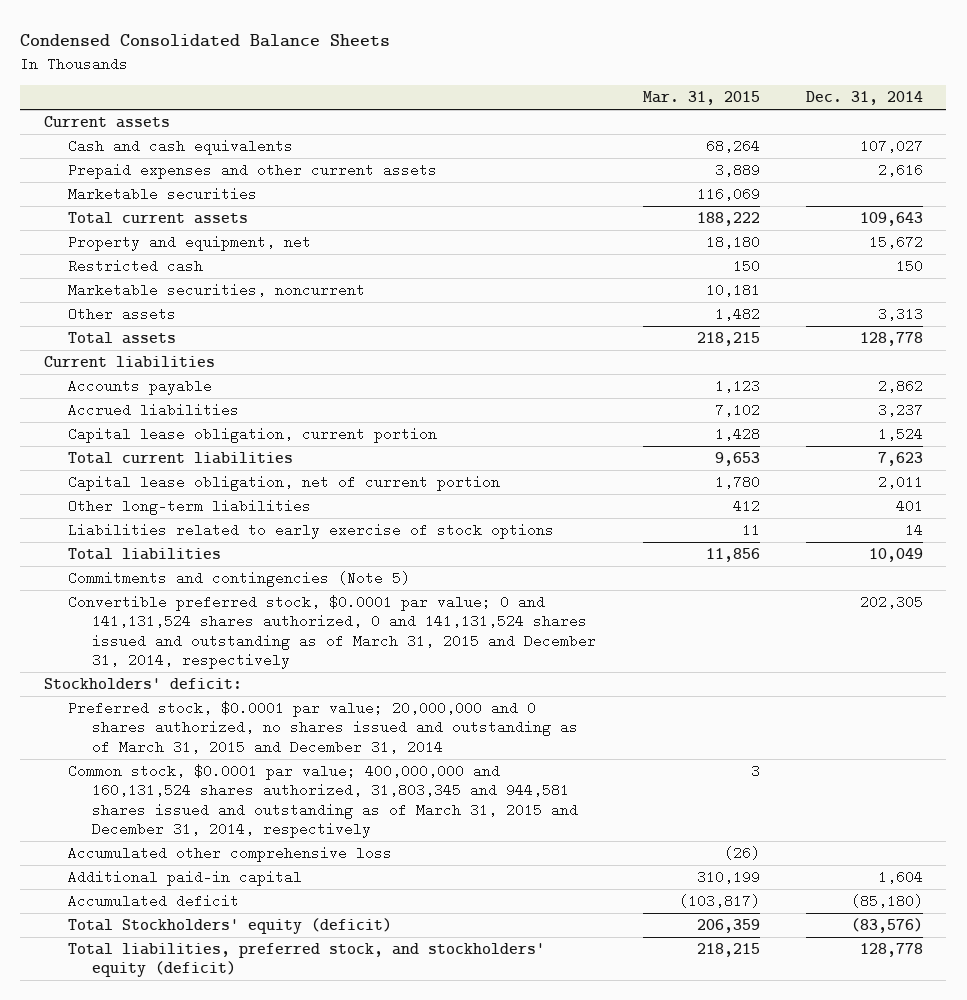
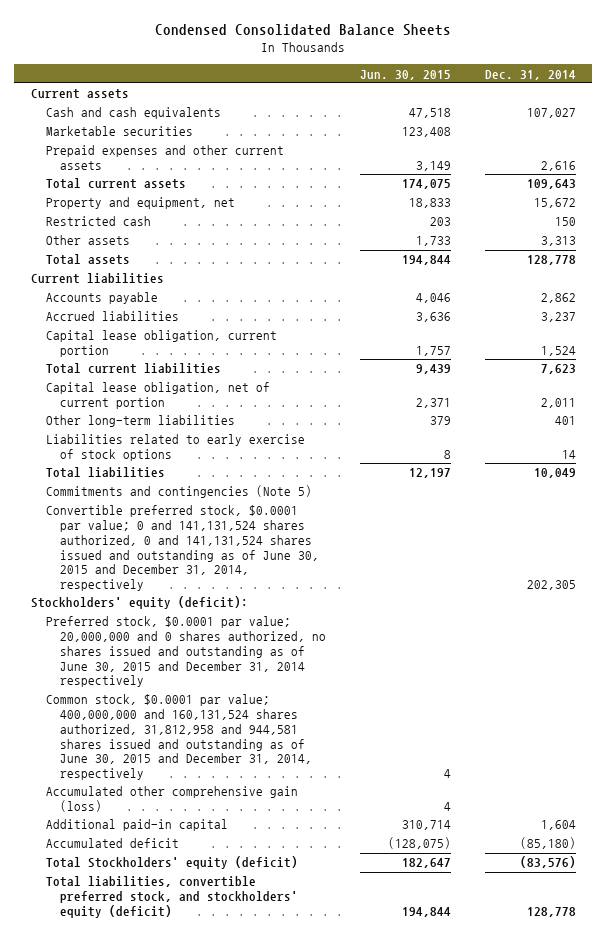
- | Mar. 31, 2015 | Dec. 31, 2014
+ | Jun. 30, 2015 | Dec. 31, 2014
moved down: Prepaid expenses and other current assets | 3,149 | 2,616
- Marketable securities, noncurrent | 10,181 |
- Convertible preferred stock, $0.0001 par value; 0 and 141,131,524 shares authorized, 0 and 141,131,524 shares issued and outstanding as of March 31, 2015 and December 31, 2014, respectively | | 202,305
- Stockholders' deficit:
- Preferred stock, $0.0001 par value; 20,000,000 and 0 shares authorized, no shares issued and outstanding as of March 31, 2015 and December 31, 2014
- Common stock, $0.0001 par value; 400,000,000 and 160,131,524 shares authorized, 31,803,345 and 944,581 shares issued and outstanding as of March 31, 2015 and December 31, 2014, respectively | 3 |
- Accumulated other comprehensive loss | (26) |
+ Convertible preferred stock, $0.0001 par value; 0 and 141,131,524 shares authorized, 0 and 141,131,524 shares issued and outstanding as of June 30, 2015 and December 31, 2014, respectively | | 202,305
+ Stockholders' equity (deficit):
+ Preferred stock, $0.0001 par value; 20,000,000 and 0 shares authorized, no shares issued and outstanding as of June 30, 2015 and December 31, 2014 respectively
+ Common stock, $0.0001 par value; 400,000,000 and 160,131,524 shares authorized, 31,812,958 and 944,581 shares issued and outstanding as of June 30, 2015 and December 31, 2014, respectively | 4 |
+ Accumulated other comprehensive gain (loss) | 4 |
- Total liabilities, preferred stock, and stockholders' equity (deficit) | 218,215 | 128,778
+ Total liabilities, convertible preferred stock, and stockholders' equity (deficit) | 194,844 | 128,778

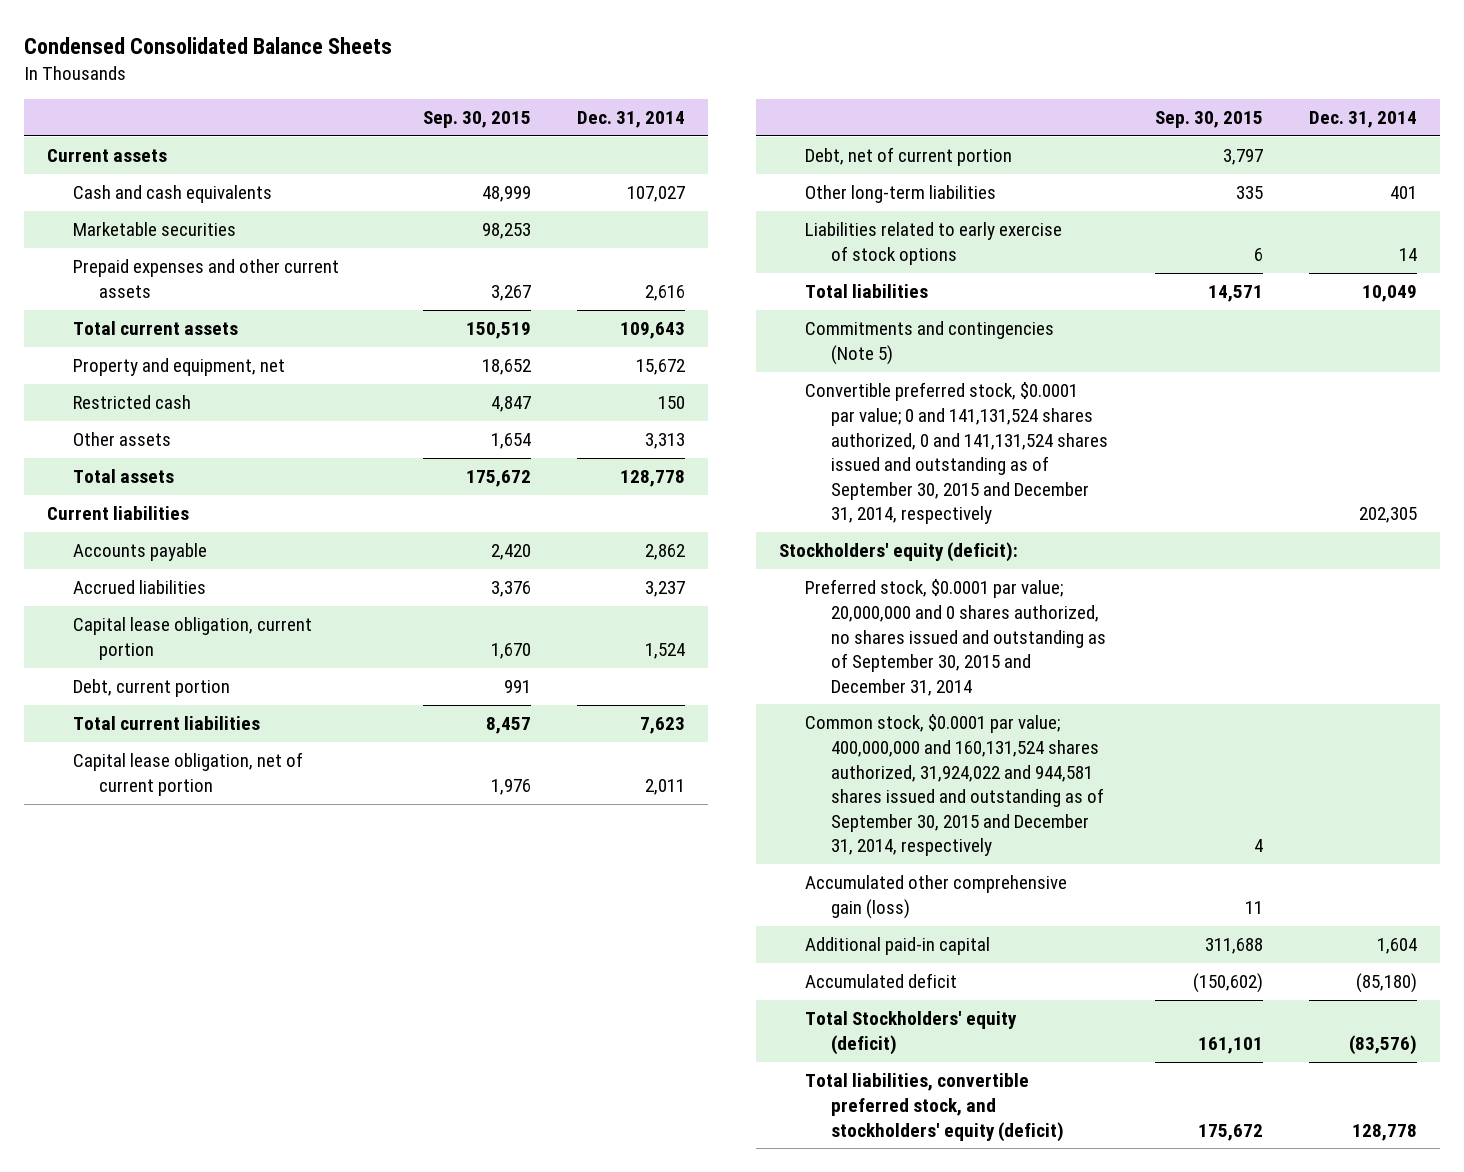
- | Jun. 30, 2015 | Dec. 31, 2014
+ | Sep. 30, 2015 | Dec. 31, 2014
+ Debt, current portion | 991 |
+ Debt, net of current portion | 3,797 |
- Convertible preferred stock, $0.0001 par value; 0 and 141,131,524 shares authorized, 0 and 141,131,524 shares issued and outstanding as of June 30, 2015 and December 31, 2014, respectively | | 202,305
+ Convertible preferred stock, $0.0001 par value; 0 and 141,131,524 shares authorized, 0 and 141,131,524 shares issued and outstanding as of September 30, 2015 and December 31, 2014, respectively | | 202,305
- Preferred stock, $0.0001 par value; 20,000,000 and 0 shares authorized, no shares issued and outstanding as of June 30, 2015 and December 31, 2014 respectively
- Common stock, $0.0001 par value; 400,000,000 and 160,131,524 shares authorized, 31,812,958 and 944,581 shares issued and outstanding as of June 30, 2015 and December 31, 2014, respectively | 4 |
+ Preferred stock, $0.0001 par value; 20,000,000 and 0 shares authorized, no shares issued and outstanding as of September 30, 2015 and December 31, 2014
+ Common stock, $0.0001 par value; 400,000,000 and 160,131,524 shares authorized, 31,924,022 and 944,581 shares issued and outstanding as of September 30, 2015 and December 31, 2014, respectively | 4 |

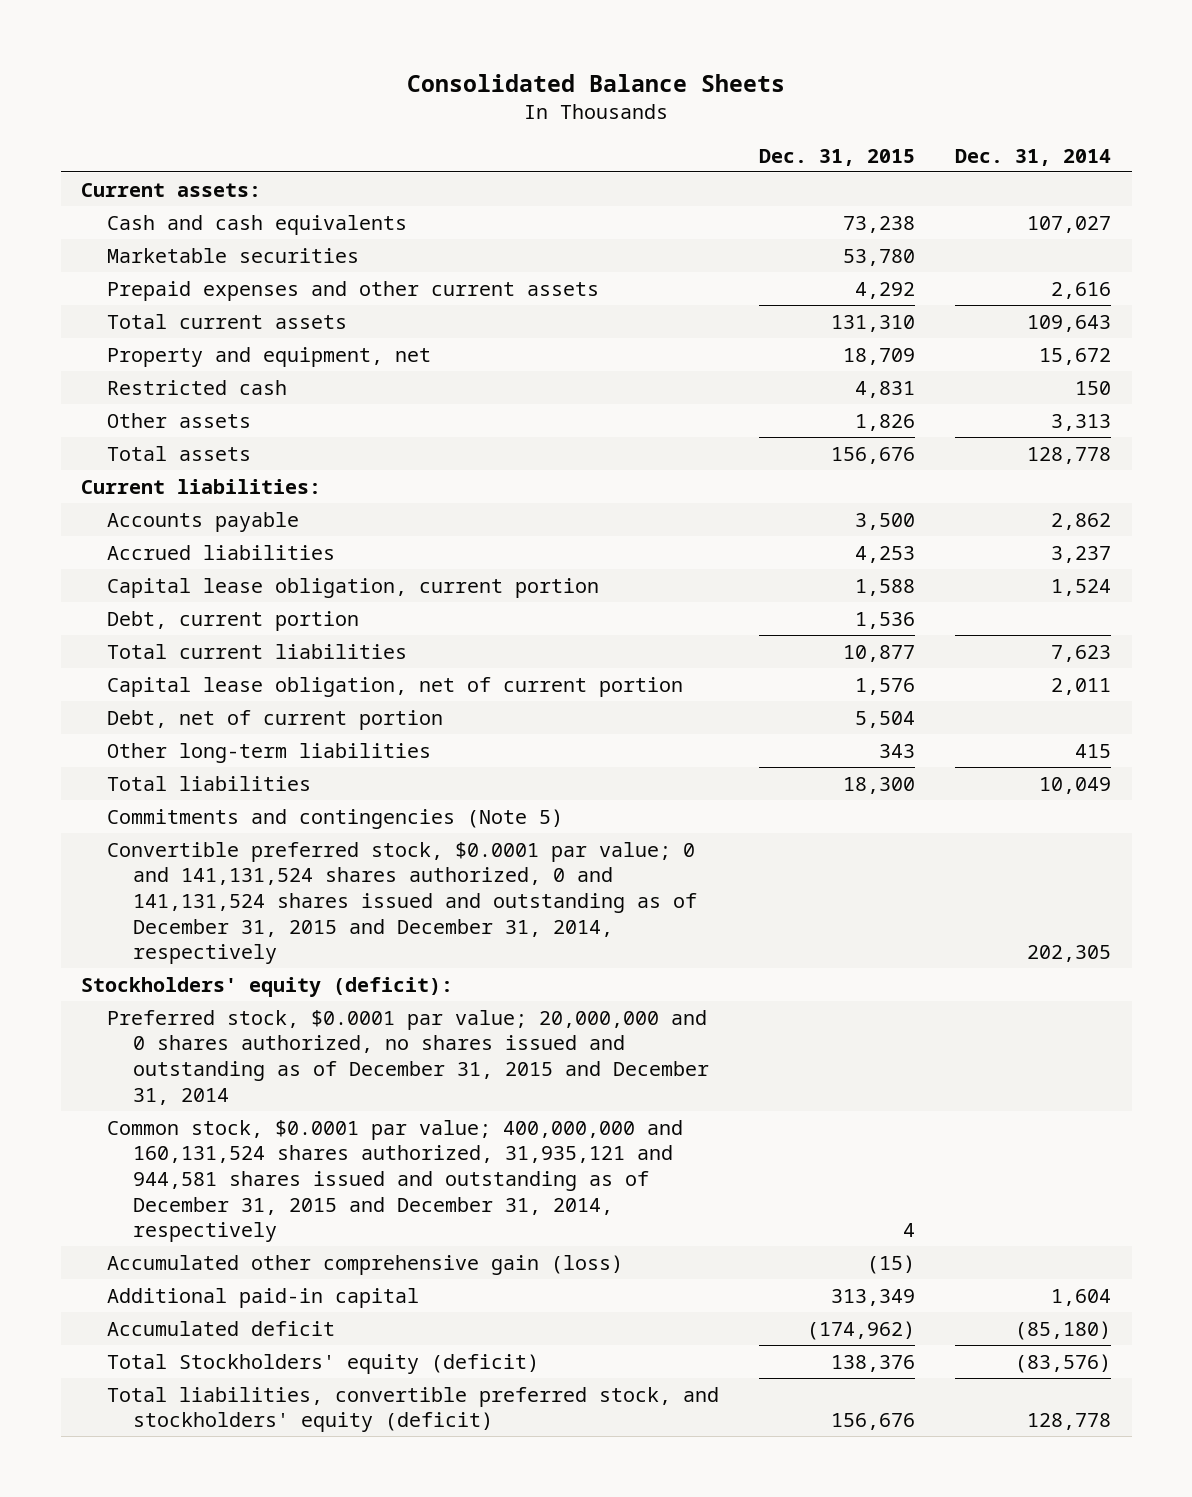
- Condensed Consolidated Balance Sheets
+ Consolidated Balance Sheets
- | Sep. 30, 2015 | Dec. 31, 2014
+ | Dec. 31, 2015 | Dec. 31, 2014
- Current assets
+ Current assets:
- Current liabilities
+ Current liabilities:
- Other long-term liabilities | 335 | 401
- Liabilities related to early exercise of stock options | 6 | 14
+ Other long-term liabilities | 343 | 415
- Convertible preferred stock, $0.0001 par value; 0 and 141,131,524 shares authorized, 0 and 141,131,524 shares issued and outstanding as of September 30, 2015 and December 31, 2014, respectively | | 202,305
+ Convertible preferred stock, $0.0001 par value; 0 and 141,131,524 shares authorized, 0 and 141,131,524 shares issued and outstanding as of December 31, 2015 and December 31, 2014, respectively | | 202,305
- Preferred stock, $0.0001 par value; 20,000,000 and 0 shares authorized, no shares issued and outstanding as of September 30, 2015 and December 31, 2014
- Common stock, $0.0001 par value; 400,000,000 and 160,131,524 shares authorized, 31,924,022 and 944,581 shares issued and outstanding as of September 30, 2015 and December 31, 2014, respectively | 4 |
+ Preferred stock, $0.0001 par value; 20,000,000 and 0 shares authorized, no shares issued and outstanding as of December 31, 2015 and December 31, 2014
+ Common stock, $0.0001 par value; 400,000,000 and 160,131,524 shares authorized, 31,935,121 and 944,581 shares issued and outstanding as of December 31, 2015 and December 31, 2014, respectively | 4 |

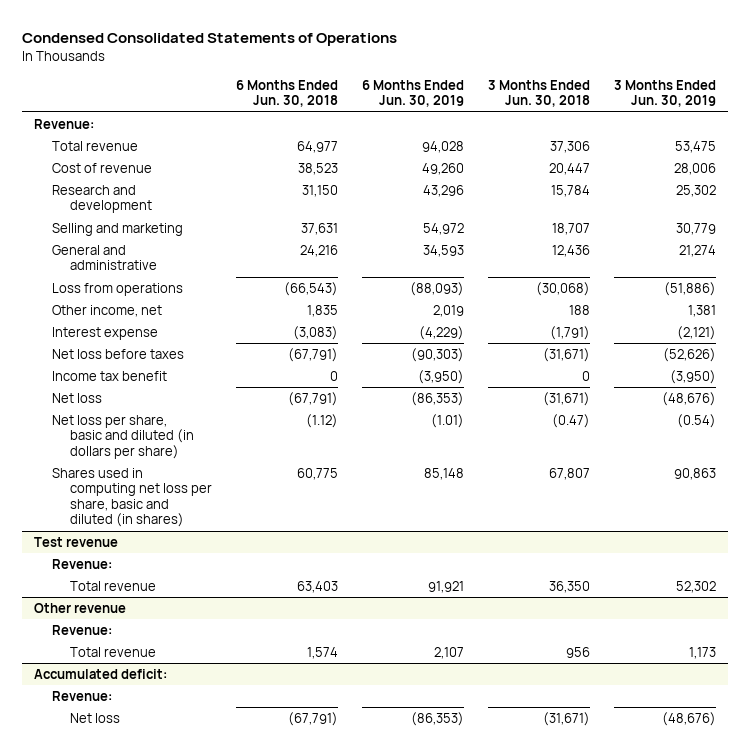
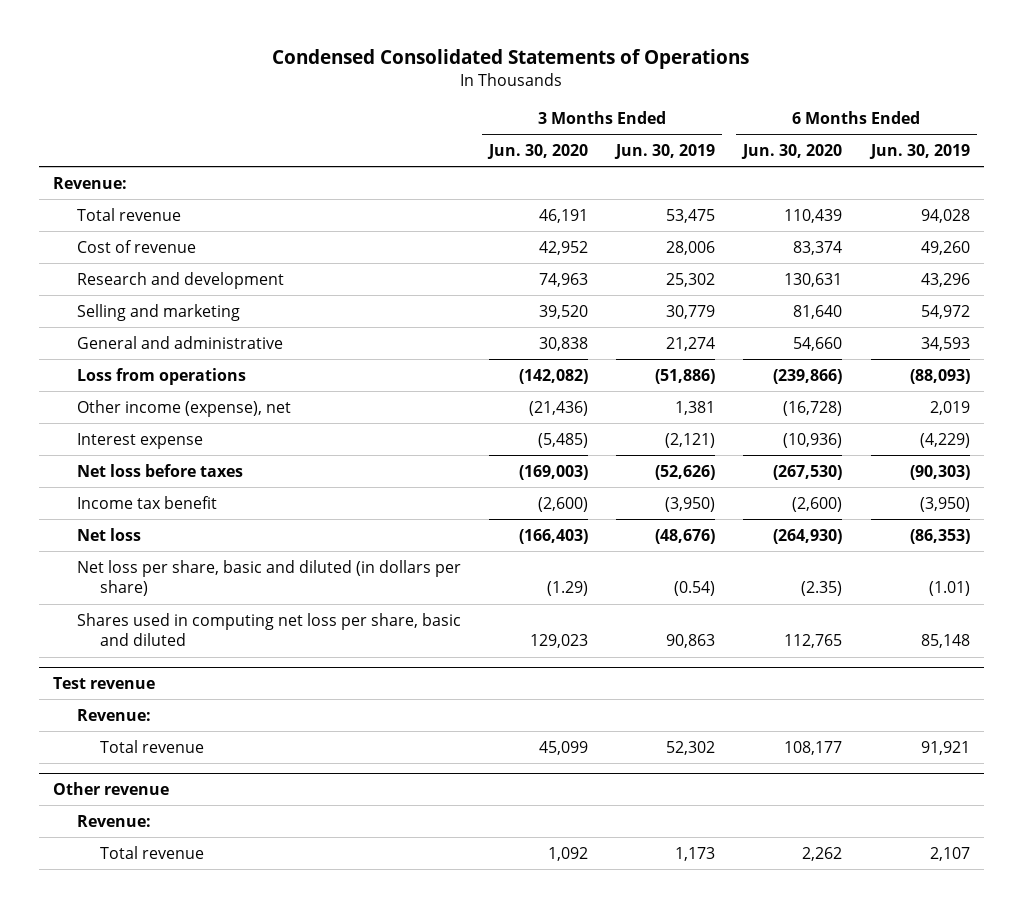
- | 6 Months Ended Jun. 30, 2018 | 6 Months Ended Jun. 30, 2019 | 3 Months Ended Jun. 30, 2018 | 3 Months Ended Jun. 30, 2019
+ | 3 Months Ended Jun. 30, 2020 | 3 Months Ended Jun. 30, 2019 | 6 Months Ended Jun. 30, 2020 | 6 Months Ended Jun. 30, 2019
- Other income, net | 1,835 | 2,019 | 188 | 1,381
+ Other income (expense), net | (21,436) | 1,381 | (16,728) | 2,019
- Shares used in computing net loss per share, basic and diluted (in shares) | 60,775 | 85,148 | 67,807 | 90,863
+ Shares used in computing net loss per share, basic and diluted | 129,023 | 90,863 | 112,765 | 85,148
- Accumulated deficit:
- Revenue:
- Net loss | (67,791) | (86,353) | (31,671) | (48,676)

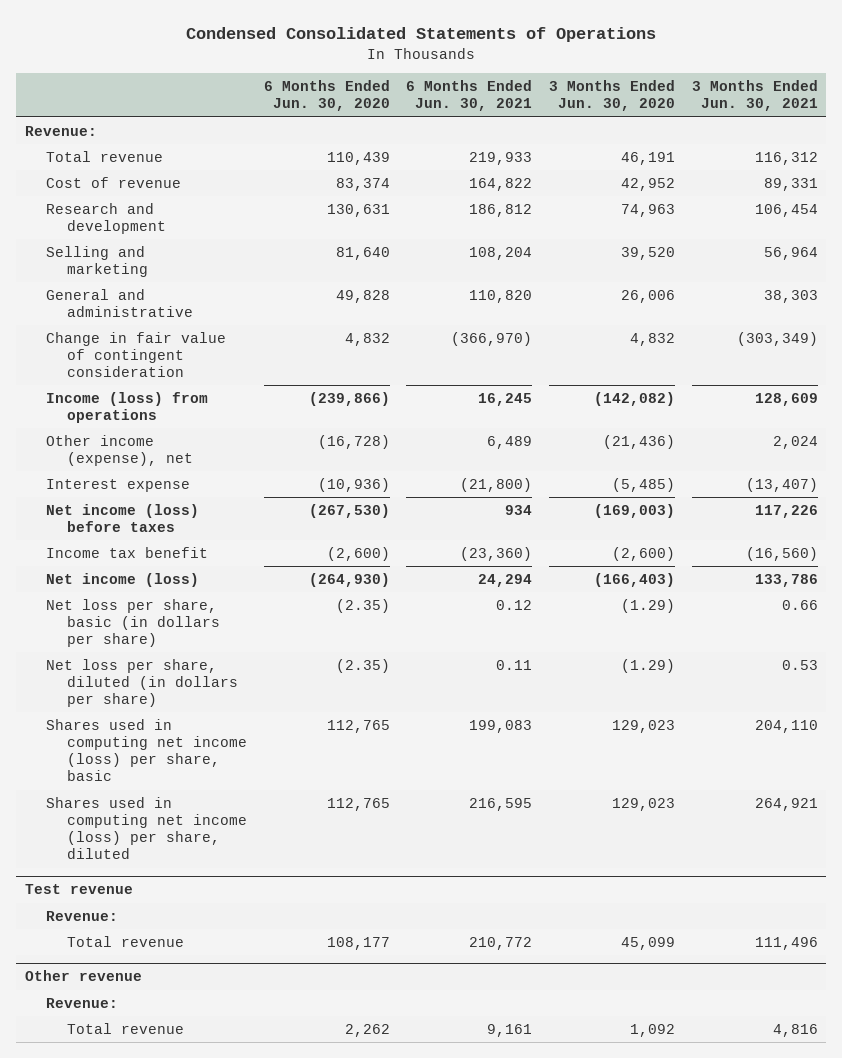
- | 3 Months Ended Jun. 30, 2020 | 3 Months Ended Jun. 30, 2019 | 6 Months Ended Jun. 30, 2020 | 6 Months Ended Jun. 30, 2019
+ | 6 Months Ended Jun. 30, 2020 | 6 Months Ended Jun. 30, 2021 | 3 Months Ended Jun. 30, 2020 | 3 Months Ended Jun. 30, 2021
- General and administrative | 30,838 | 21,274 | 54,660 | 34,593
- Loss from operations | (142,082) | (51,886) | (239,866) | (88,093)
+ General and administrative | 49,828 | 110,820 | 26,006 | 38,303
+ Change in fair value of contingent consideration | 4,832 | (366,970) | 4,832 | (303,349)
+ Income (loss) from operations | (239,866) | 16,245 | (142,082) | 128,609
- Net loss before taxes | (169,003) | (52,626) | (267,530) | (90,303)
+ Net income (loss) before taxes | (267,530) | 934 | (169,003) | 117,226
- Net loss | (166,403) | (48,676) | (264,930) | (86,353)
- Net loss per share, basic and diluted (in dollars per share) | (1.29) | (0.54) | (2.35) | (1.01)
- Shares used in computing net loss per share, basic and diluted | 129,023 | 90,863 | 112,765 | 85,148
+ Net income (loss) | (264,930) | 24,294 | (166,403) | 133,786
+ Net loss per share, basic (in dollars per share) | (2.35) | 0.12 | (1.29) | 0.66
+ Net loss per share, diluted (in dollars per share) | (2.35) | 0.11 | (1.29) | 0.53
+ Shares used in computing net income (loss) per share, basic | 112,765 | 199,083 | 129,023 | 204,110
+ Shares used in computing net income (loss) per share, diluted | 112,765 | 216,595 | 129,023 | 264,921

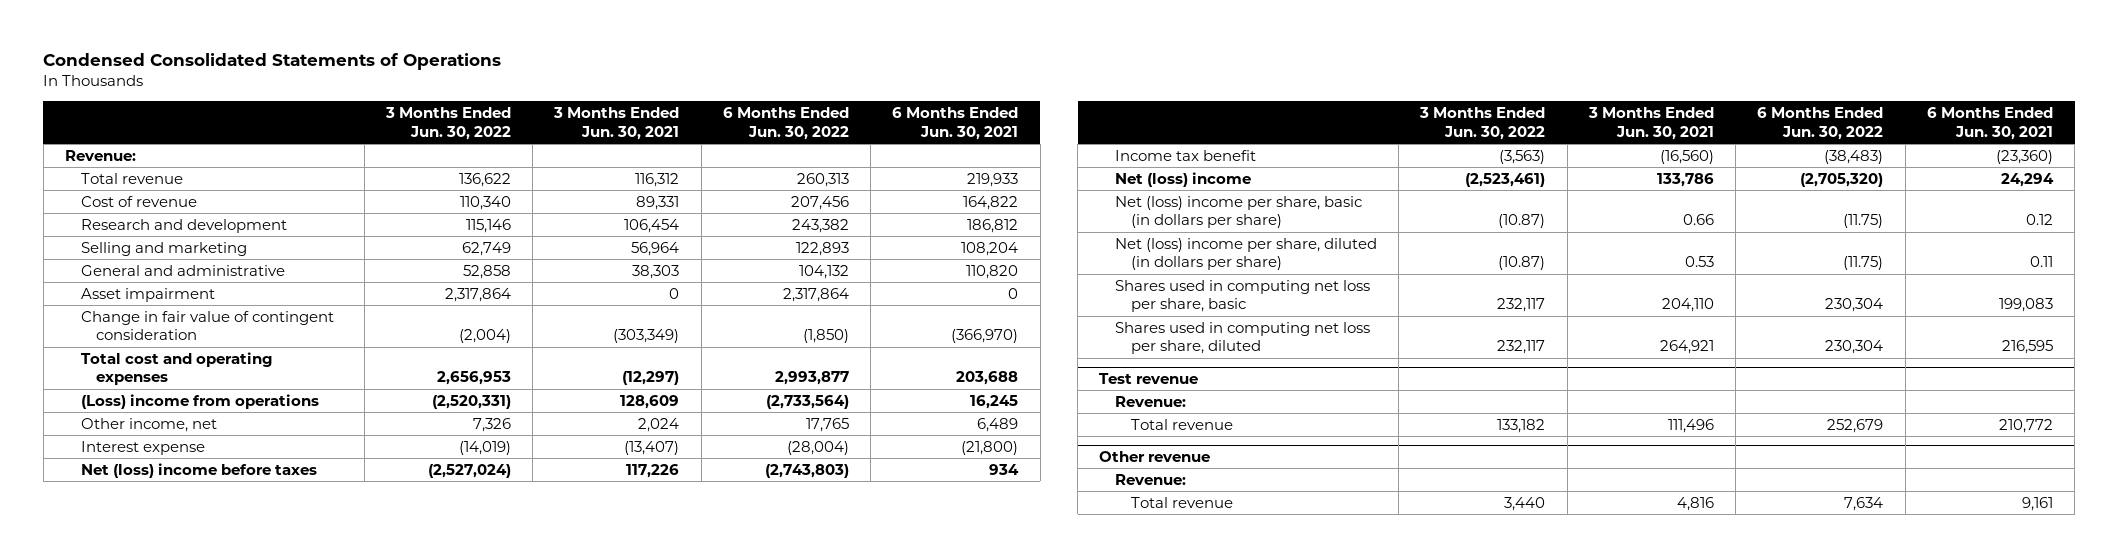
- | 6 Months Ended Jun. 30, 2020 | 6 Months Ended Jun. 30, 2021 | 3 Months Ended Jun. 30, 2020 | 3 Months Ended Jun. 30, 2021
+ | 3 Months Ended Jun. 30, 2022 | 3 Months Ended Jun. 30, 2021 | 6 Months Ended Jun. 30, 2022 | 6 Months Ended Jun. 30, 2021
+ Asset impairment | 2,317,864 | 0 | 2,317,864 | 0
- Income (loss) from operations | (239,866) | 16,245 | (142,082) | 128,609
- Other income (expense), net | (16,728) | 6,489 | (21,436) | 2,024
+ Total cost and operating expenses | 2,656,953 | (12,297) | 2,993,877 | 203,688
+ (Loss) income from operations | (2,520,331) | 128,609 | (2,733,564) | 16,245
+ Other income, net | 7,326 | 2,024 | 17,765 | 6,489
- Net income (loss) before taxes | (267,530) | 934 | (169,003) | 117,226
+ Net (loss) income before taxes | (2,527,024) | 117,226 | (2,743,803) | 934
- Net income (loss) | (264,930) | 24,294 | (166,403) | 133,786
- Net loss per share, basic (in dollars per share) | (2.35) | 0.12 | (1.29) | 0.66
- Net loss per share, diluted (in dollars per share) | (2.35) | 0.11 | (1.29) | 0.53
- Shares used in computing net income (loss) per share, basic | 112,765 | 199,083 | 129,023 | 204,110
- Shares used in computing net income (loss) per share, diluted | 112,765 | 216,595 | 129,023 | 264,921
+ Net (loss) income | (2,523,461) | 133,786 | (2,705,320) | 24,294
+ Net (loss) income per share, basic (in dollars per share) | (10.87) | 0.66 | (11.75) | 0.12
+ Net (loss) income per share, diluted (in dollars per share) | (10.87) | 0.53 | (11.75) | 0.11
+ Shares used in computing net loss per share, basic | 232,117 | 204,110 | 230,304 | 199,083
+ Shares used in computing net loss per share, diluted | 232,117 | 264,921 | 230,304 | 216,595

